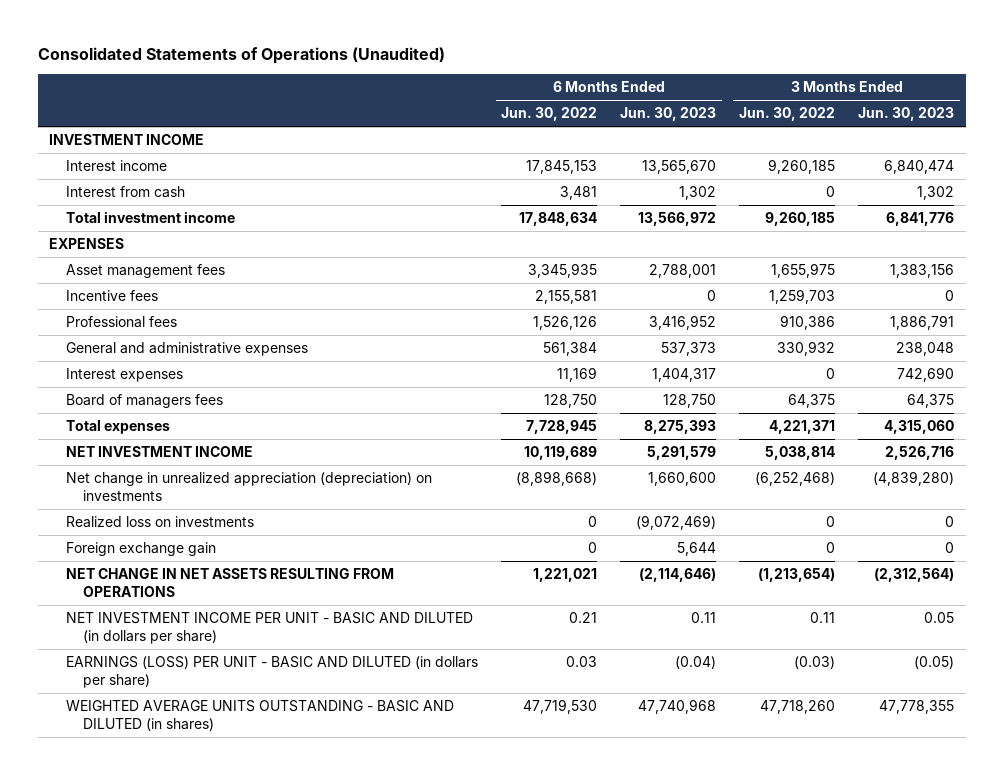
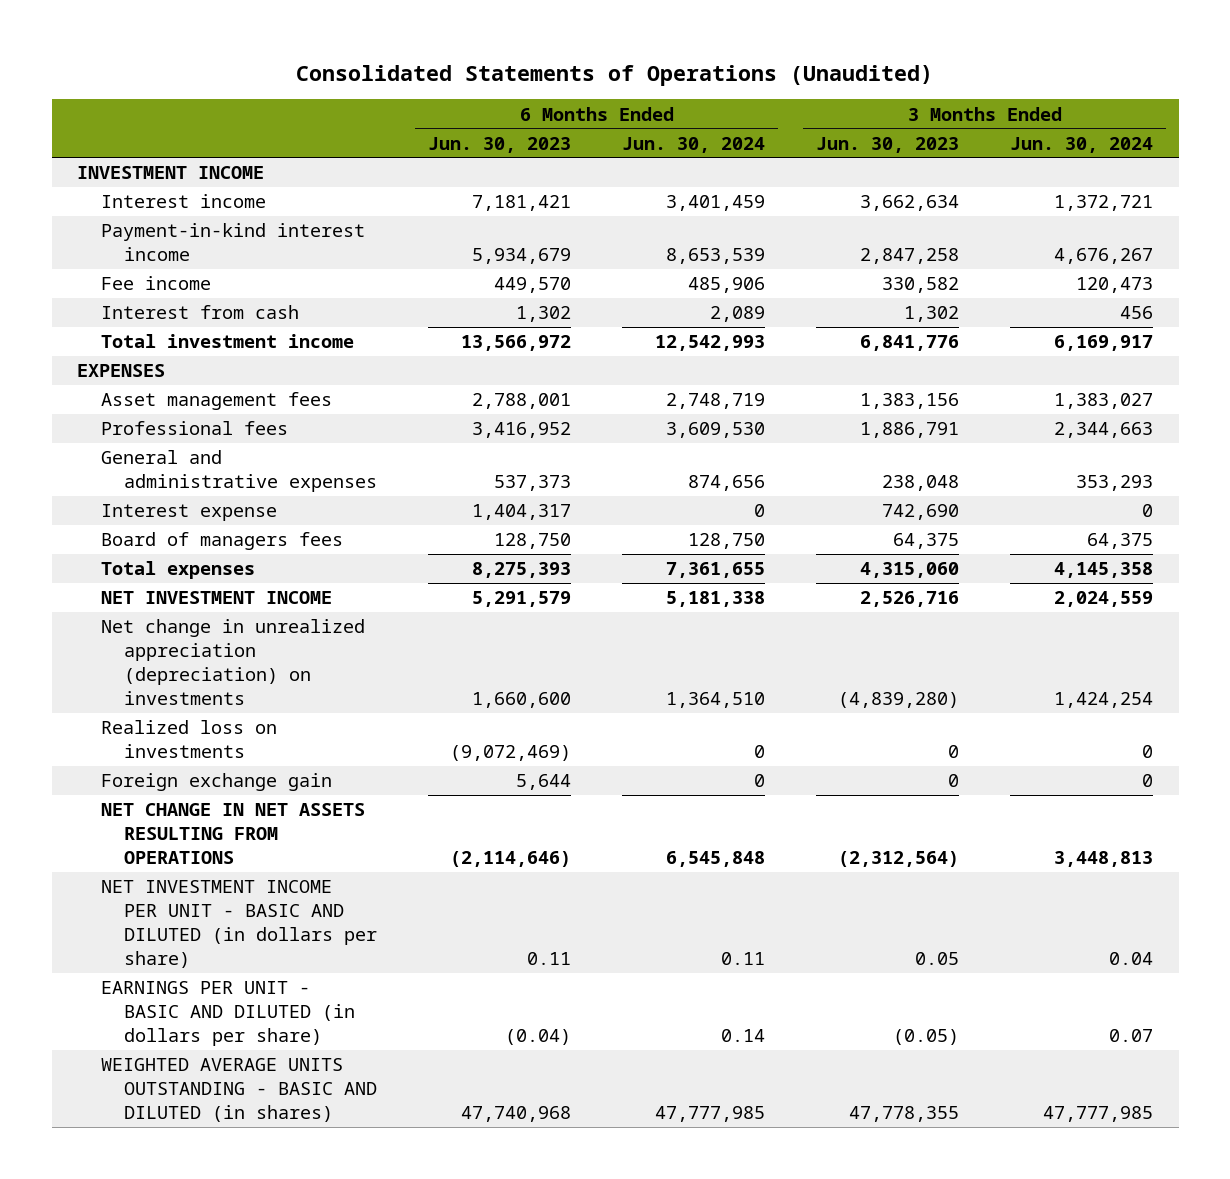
- | 6 Months Ended Jun. 30, 2022 | 6 Months Ended Jun. 30, 2023 | 3 Months Ended Jun. 30, 2022 | 3 Months Ended Jun. 30, 2023
+ | 6 Months Ended Jun. 30, 2023 | 6 Months Ended Jun. 30, 2024 | 3 Months Ended Jun. 30, 2023 | 3 Months Ended Jun. 30, 2024
- Interest income | 17,845,153 | 13,565,670 | 9,260,185 | 6,840,474
+ Interest income | 7,181,421 | 3,401,459 | 3,662,634 | 1,372,721
+ Payment-in-kind interest income | 5,934,679 | 8,653,539 | 2,847,258 | 4,676,267
+ Fee income | 449,570 | 485,906 | 330,582 | 120,473
- Incentive fees | 2,155,581 | 0 | 1,259,703 | 0
- Interest expenses | 11,169 | 1,404,317 | 0 | 742,690
+ Interest expense | 1,404,317 | 0 | 742,690 | 0
- EARNINGS (LOSS) PER UNIT - BASIC AND DILUTED (in dollars per share) | 0.03 | (0.04) | (0.03) | (0.05)
+ EARNINGS PER UNIT - BASIC AND DILUTED (in dollars per share) | (0.04) | 0.14 | (0.05) | 0.07

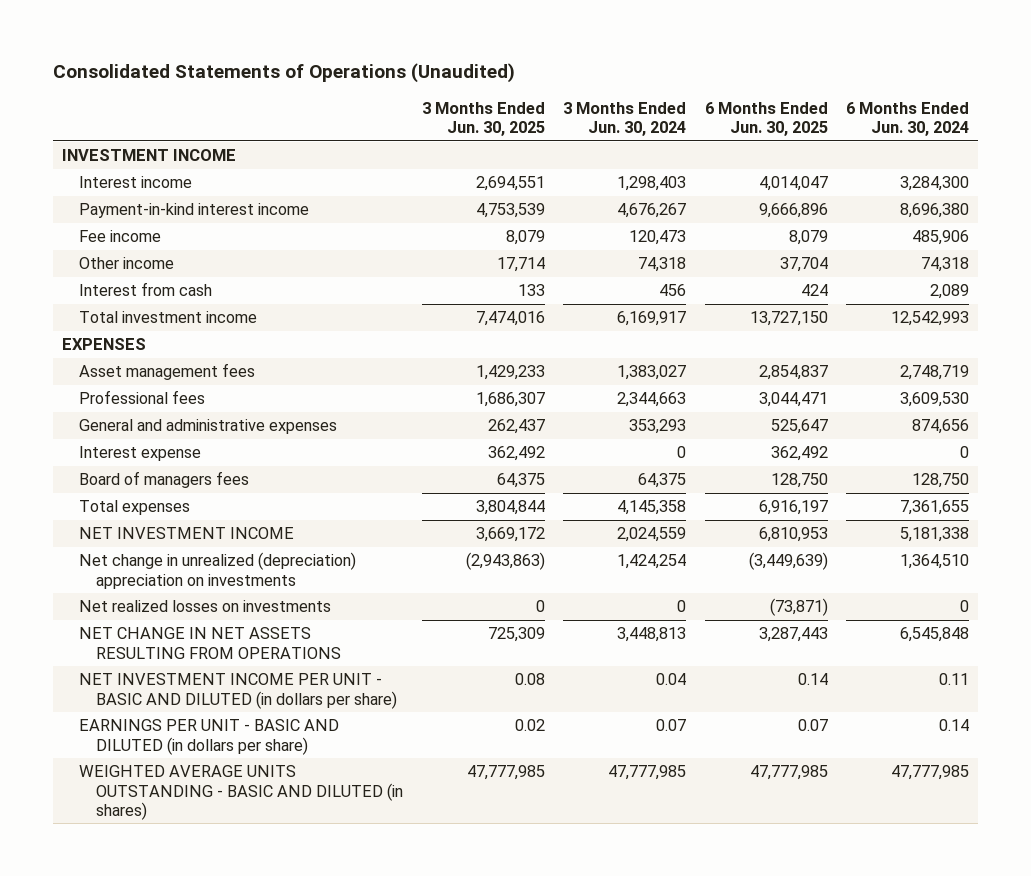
- | 6 Months Ended Jun. 30, 2023 | 6 Months Ended Jun. 30, 2024 | 3 Months Ended Jun. 30, 2023 | 3 Months Ended Jun. 30, 2024
+ | 3 Months Ended Jun. 30, 2025 | 3 Months Ended Jun. 30, 2024 | 6 Months Ended Jun. 30, 2025 | 6 Months Ended Jun. 30, 2024
- Interest income | 7,181,421 | 3,401,459 | 3,662,634 | 1,372,721
- Payment-in-kind interest income | 5,934,679 | 8,653,539 | 2,847,258 | 4,676,267
+ Interest income | 2,694,551 | 1,298,403 | 4,014,047 | 3,284,300
+ Payment-in-kind interest income | 4,753,539 | 4,676,267 | 9,666,896 | 8,696,380
+ Other income | 17,714 | 74,318 | 37,704 | 74,318
- Net change in unrealized appreciation (depreciation) on investments | 1,660,600 | 1,364,510 | (4,839,280) | 1,424,254
- Realized loss on investments | (9,072,469) | 0 | 0 | 0
- Foreign exchange gain | 5,644 | 0 | 0 | 0
+ Net change in unrealized (depreciation) appreciation on investments | (2,943,863) | 1,424,254 | (3,449,639) | 1,364,510
+ Net realized losses on investments | 0 | 0 | (73,871) | 0

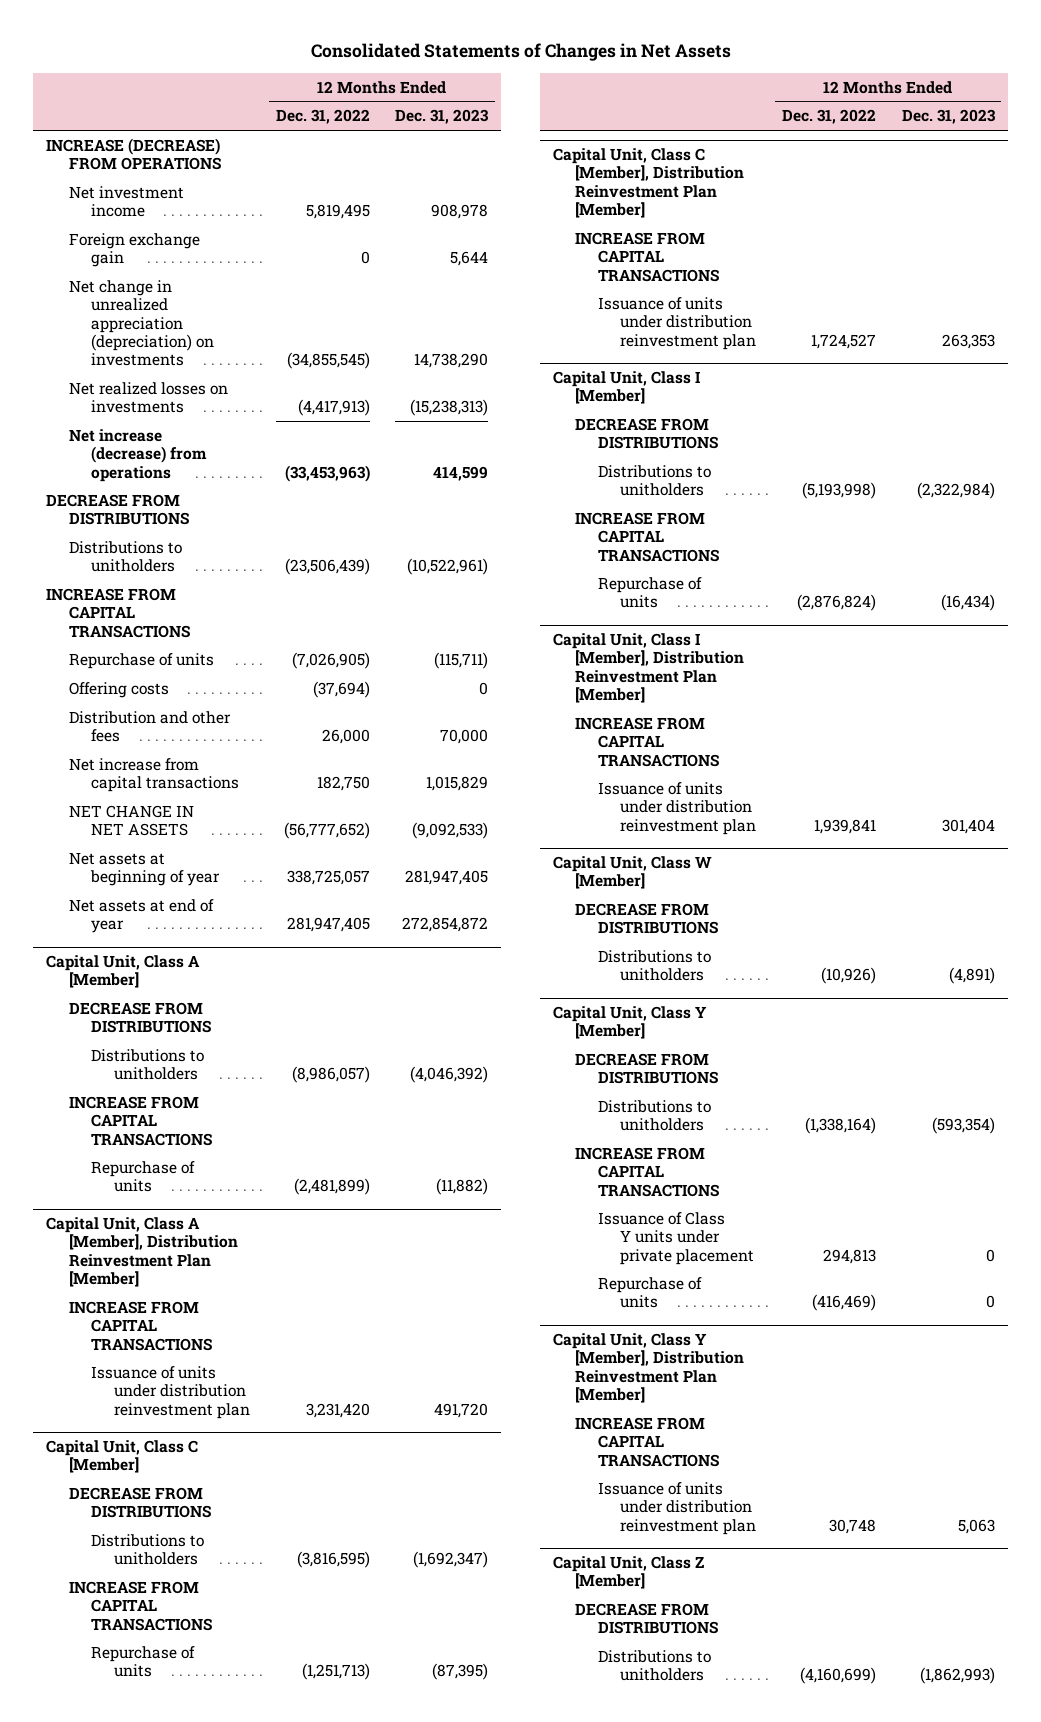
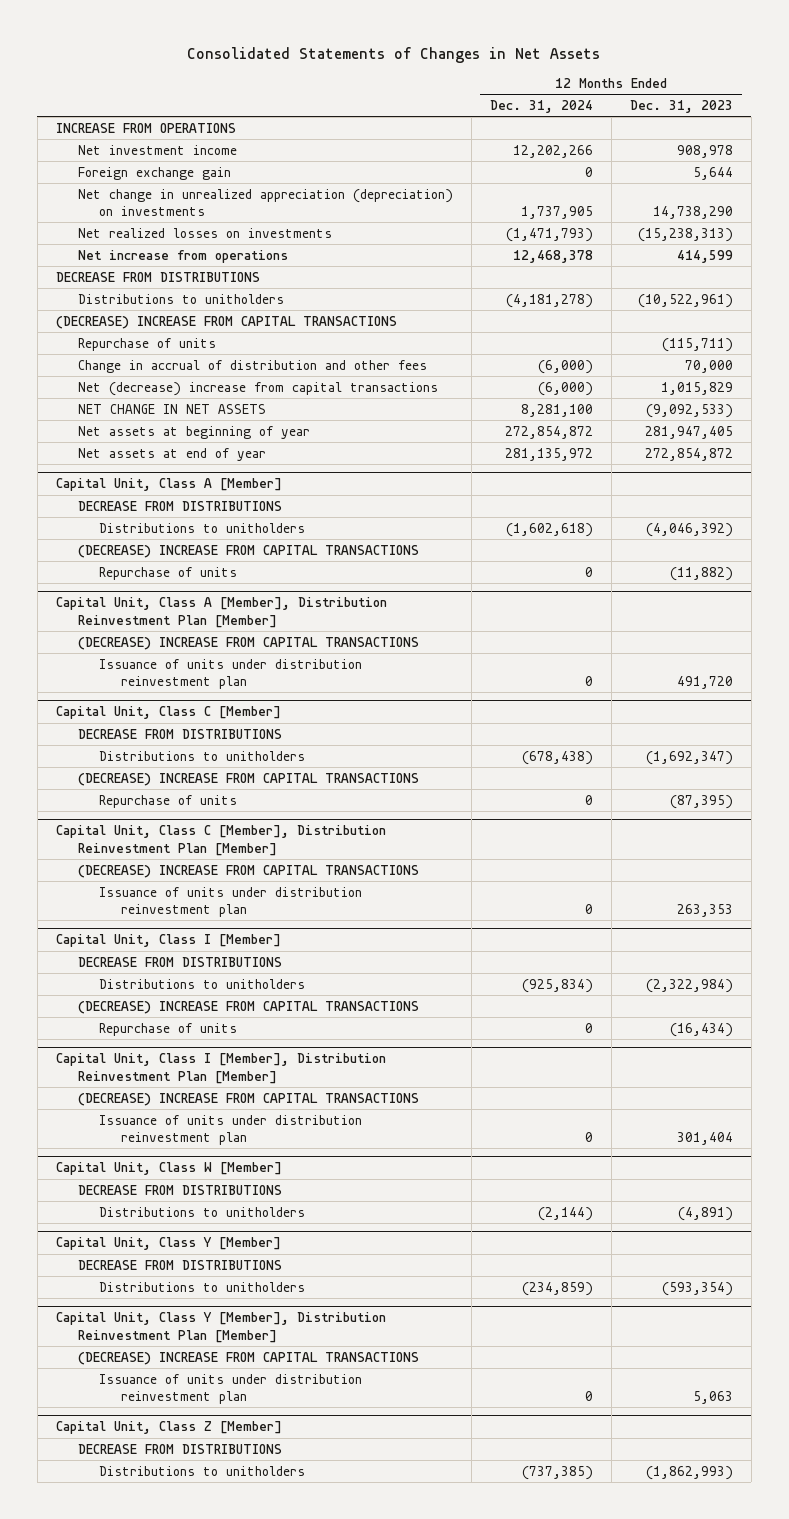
- | 12 Months Ended Dec. 31, 2022 | 12 Months Ended Dec. 31, 2023
+ | 12 Months Ended Dec. 31, 2024 | 12 Months Ended Dec. 31, 2023
- INCREASE (DECREASE) FROM OPERATIONS
+ INCREASE FROM OPERATIONS
- Net increase (decrease) from operations | (33,453,963) | 414,599
+ Net increase from operations | 12,468,378 | 414,599
- INCREASE FROM CAPITAL TRANSACTIONS
+ (DECREASE) INCREASE FROM CAPITAL TRANSACTIONS
- Offering costs | (37,694) | 0
- Distribution and other fees | 26,000 | 70,000
- Net increase from capital transactions | 182,750 | 1,015,829
+ Change in accrual of distribution and other fees | (6,000) | 70,000
+ Net (decrease) increase from capital transactions | (6,000) | 1,015,829
@ Capital Unit, Class A [Member]
- INCREASE FROM CAPITAL TRANSACTIONS
+ (DECREASE) INCREASE FROM CAPITAL TRANSACTIONS
@ Capital Unit, Class A [Member], Distribution Reinvestment Plan [Member]
- INCREASE FROM CAPITAL TRANSACTIONS
+ (DECREASE) INCREASE FROM CAPITAL TRANSACTIONS
@ Capital Unit, Class C [Member]
- INCREASE FROM CAPITAL TRANSACTIONS
+ (DECREASE) INCREASE FROM CAPITAL TRANSACTIONS
@ Capital Unit, Class C [Member], Distribution Reinvestment Plan [Member]
- INCREASE FROM CAPITAL TRANSACTIONS
+ (DECREASE) INCREASE FROM CAPITAL TRANSACTIONS
@ Capital Unit, Class I [Member]
- INCREASE FROM CAPITAL TRANSACTIONS
+ (DECREASE) INCREASE FROM CAPITAL TRANSACTIONS
@ Capital Unit, Class I [Member], Distribution Reinvestment Plan [Member]
- INCREASE FROM CAPITAL TRANSACTIONS
+ (DECREASE) INCREASE FROM CAPITAL TRANSACTIONS
@ Capital Unit, Class Y [Member]
- INCREASE FROM CAPITAL TRANSACTIONS
- Issuance of Class Y units under private placement | 294,813 | 0
- Repurchase of units | (416,469) | 0
@ Capital Unit, Class Y [Member], Distribution Reinvestment Plan [Member]
- INCREASE FROM CAPITAL TRANSACTIONS
+ (DECREASE) INCREASE FROM CAPITAL TRANSACTIONS

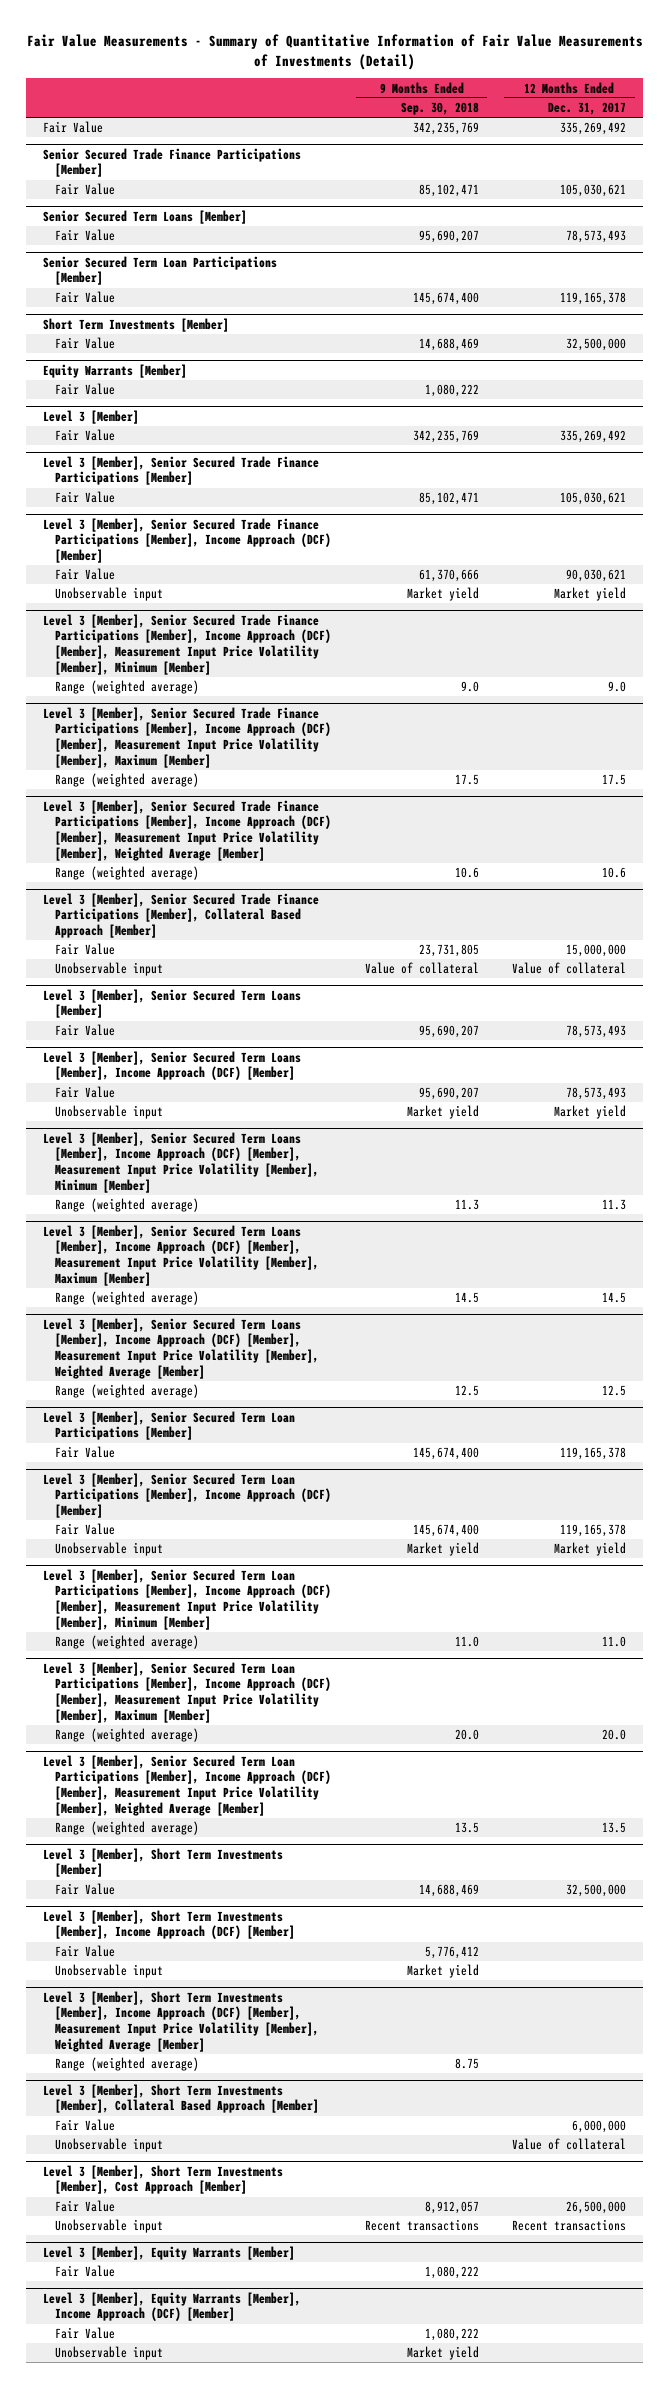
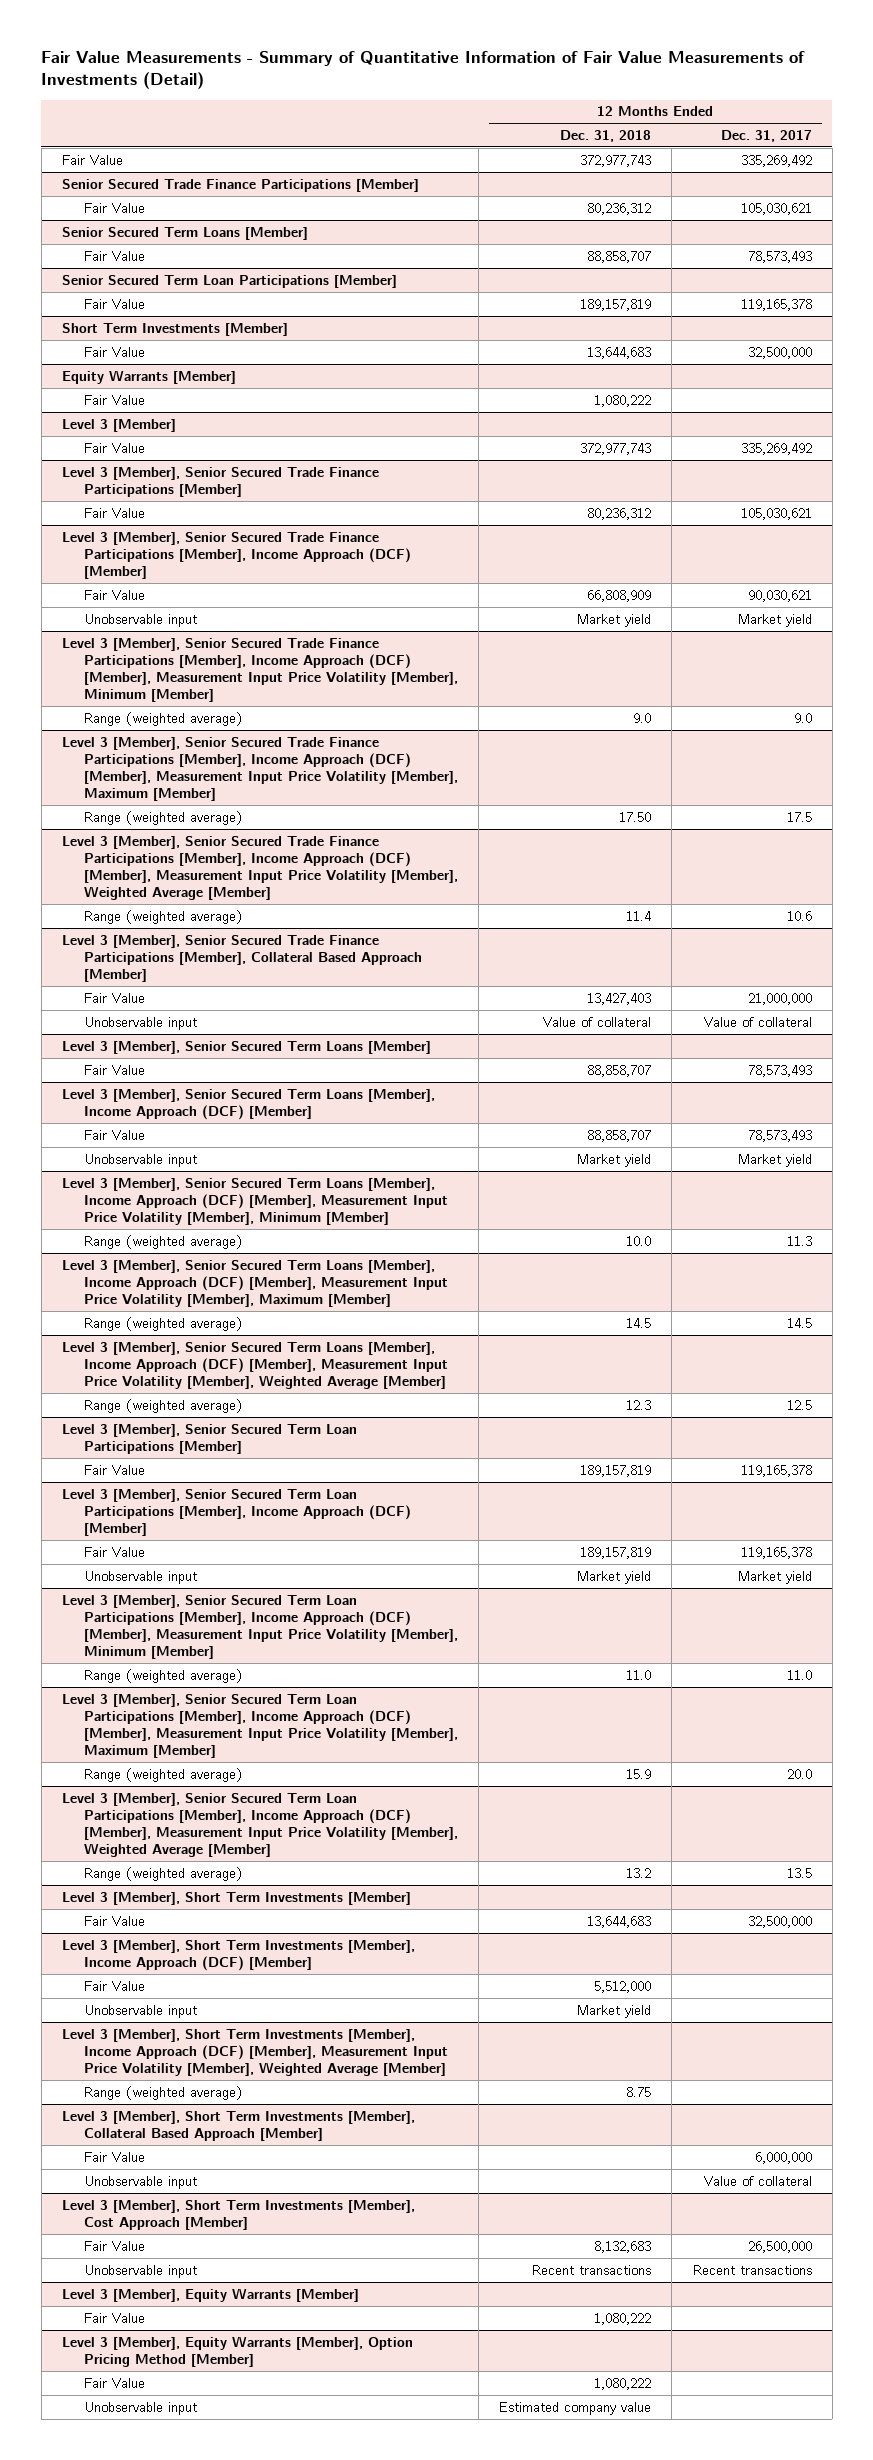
- | 9 Months Ended Sep. 30, 2018 | 12 Months Ended Dec. 31, 2017
+ | 12 Months Ended Dec. 31, 2018 | 12 Months Ended Dec. 31, 2017
@ Level 3 [Member], Senior Secured Trade Finance Participations [Member], Collateral Based Approach [Member]
- Fair Value | 23,731,805 | 15,000,000
+ Fair Value | 13,427,403 | 21,000,000
- Level 3 [Member], Equity Warrants [Member], Income Approach (DCF) [Member]
+ Level 3 [Member], Equity Warrants [Member], Option Pricing Method [Member]

